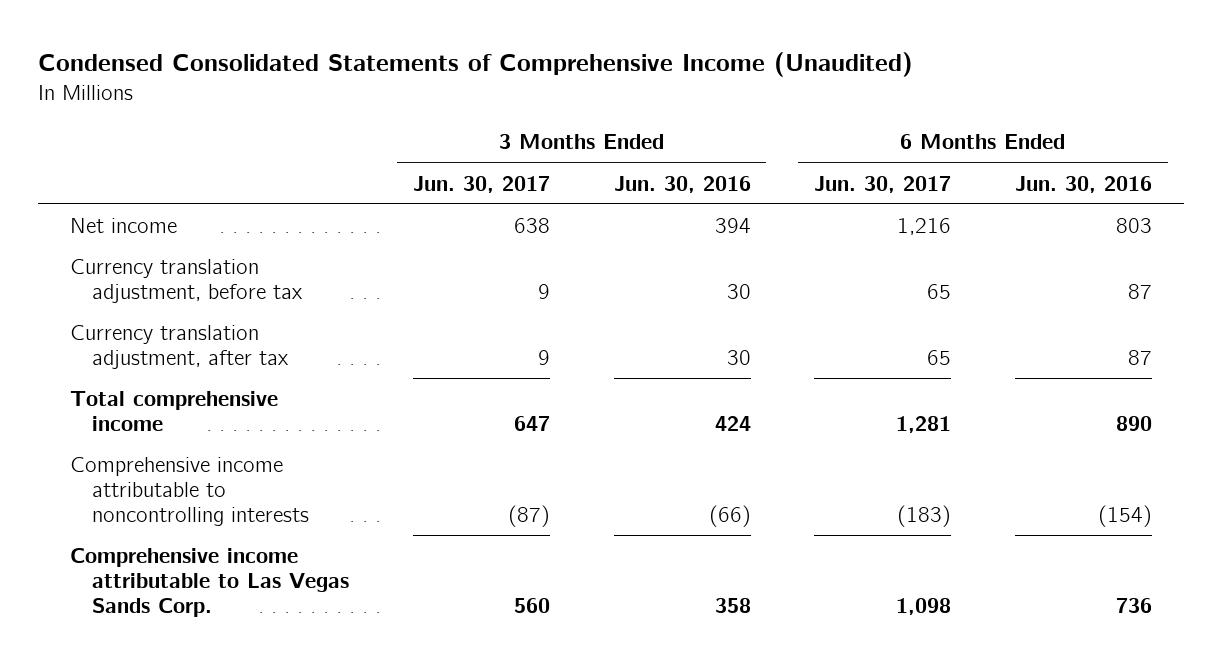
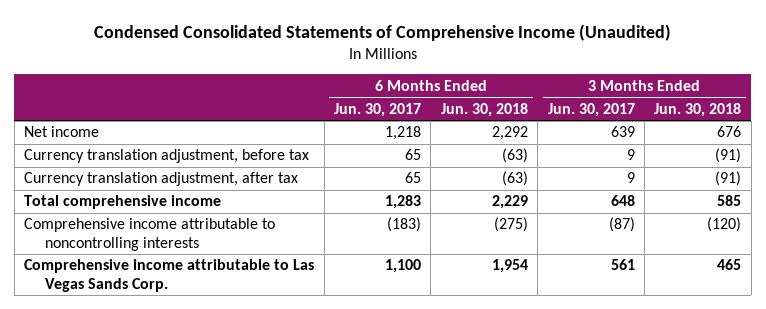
- | 3 Months Ended Jun. 30, 2017 | 3 Months Ended Jun. 30, 2016 | 6 Months Ended Jun. 30, 2017 | 6 Months Ended Jun. 30, 2016
+ | 6 Months Ended Jun. 30, 2017 | 6 Months Ended Jun. 30, 2018 | 3 Months Ended Jun. 30, 2017 | 3 Months Ended Jun. 30, 2018
- Net income | 638 | 394 | 1,216 | 803
+ Net income | 1,218 | 2,292 | 639 | 676
- Total comprehensive income | 647 | 424 | 1,281 | 890
+ Total comprehensive income | 1,283 | 2,229 | 648 | 585
- Comprehensive income attributable to Las Vegas Sands Corp. | 560 | 358 | 1,098 | 736
+ Comprehensive income attributable to Las Vegas Sands Corp. | 1,100 | 1,954 | 561 | 465

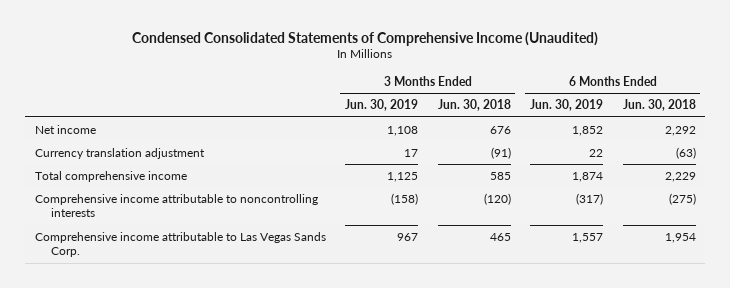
- | 6 Months Ended Jun. 30, 2017 | 6 Months Ended Jun. 30, 2018 | 3 Months Ended Jun. 30, 2017 | 3 Months Ended Jun. 30, 2018
+ | 3 Months Ended Jun. 30, 2019 | 3 Months Ended Jun. 30, 2018 | 6 Months Ended Jun. 30, 2019 | 6 Months Ended Jun. 30, 2018
- Currency translation adjustment, before tax | 65 | (63) | 9 | (91)
- Currency translation adjustment, after tax | 65 | (63) | 9 | (91)
+ Currency translation adjustment | 17 | (91) | 22 | (63)

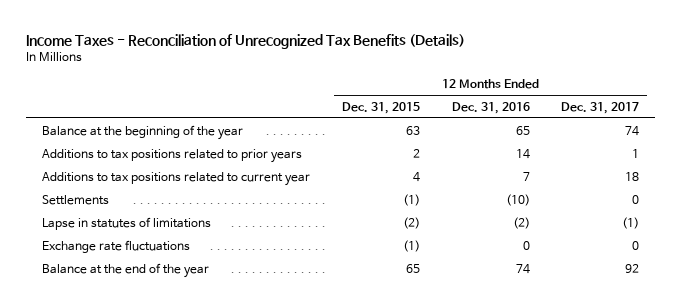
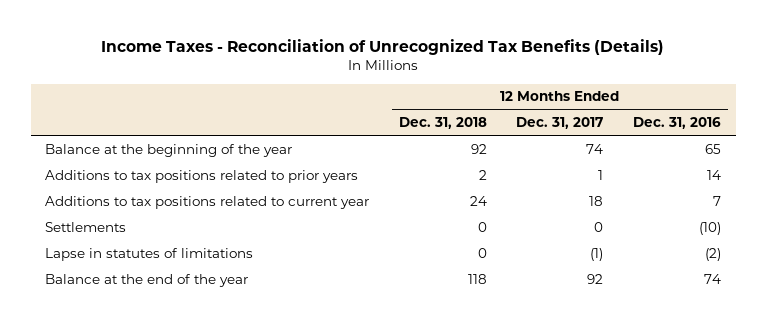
- | 12 Months Ended Dec. 31, 2015 | 12 Months Ended Dec. 31, 2016 | 12 Months Ended Dec. 31, 2017
+ | 12 Months Ended Dec. 31, 2018 | 12 Months Ended Dec. 31, 2017 | 12 Months Ended Dec. 31, 2016
- Exchange rate fluctuations | (1) | 0 | 0

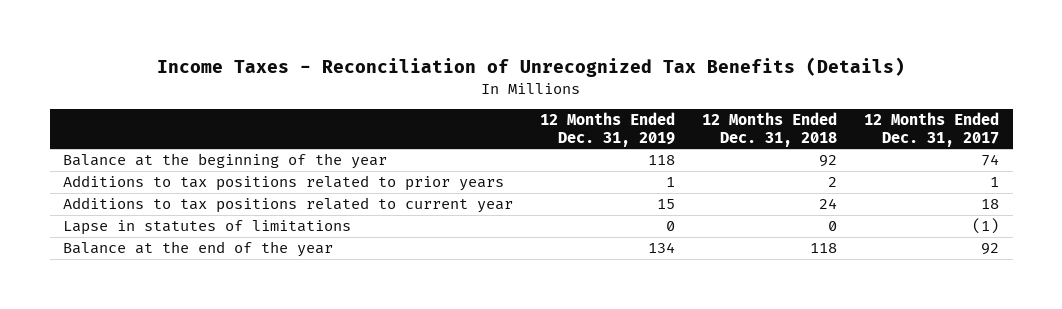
- | 12 Months Ended Dec. 31, 2018 | 12 Months Ended Dec. 31, 2017 | 12 Months Ended Dec. 31, 2016
+ | 12 Months Ended Dec. 31, 2019 | 12 Months Ended Dec. 31, 2018 | 12 Months Ended Dec. 31, 2017
- Settlements | 0 | 0 | (10)

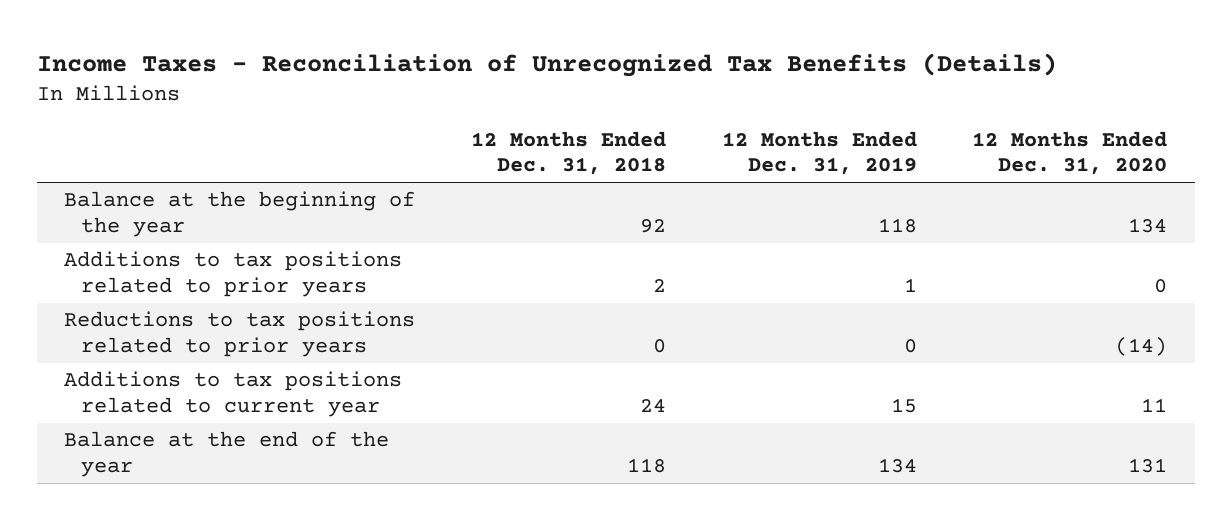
- | 12 Months Ended Dec. 31, 2019 | 12 Months Ended Dec. 31, 2018 | 12 Months Ended Dec. 31, 2017
+ | 12 Months Ended Dec. 31, 2018 | 12 Months Ended Dec. 31, 2019 | 12 Months Ended Dec. 31, 2020
+ Reductions to tax positions related to prior years | 0 | 0 | (14)
- Lapse in statutes of limitations | 0 | 0 | (1)

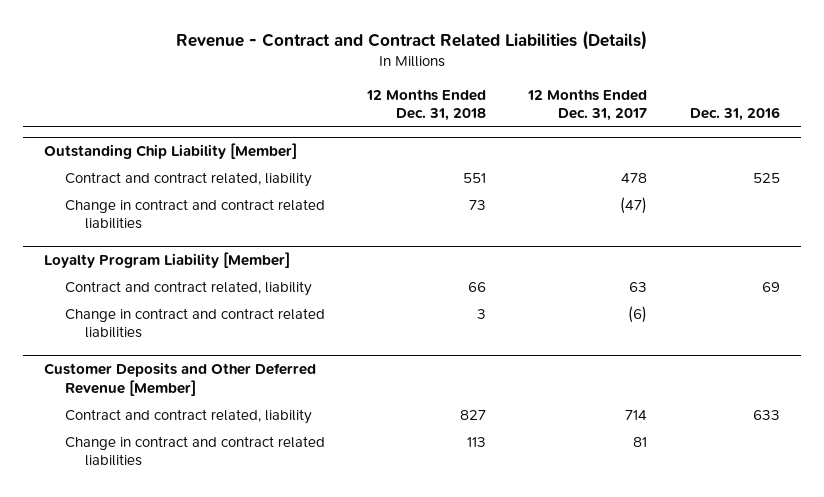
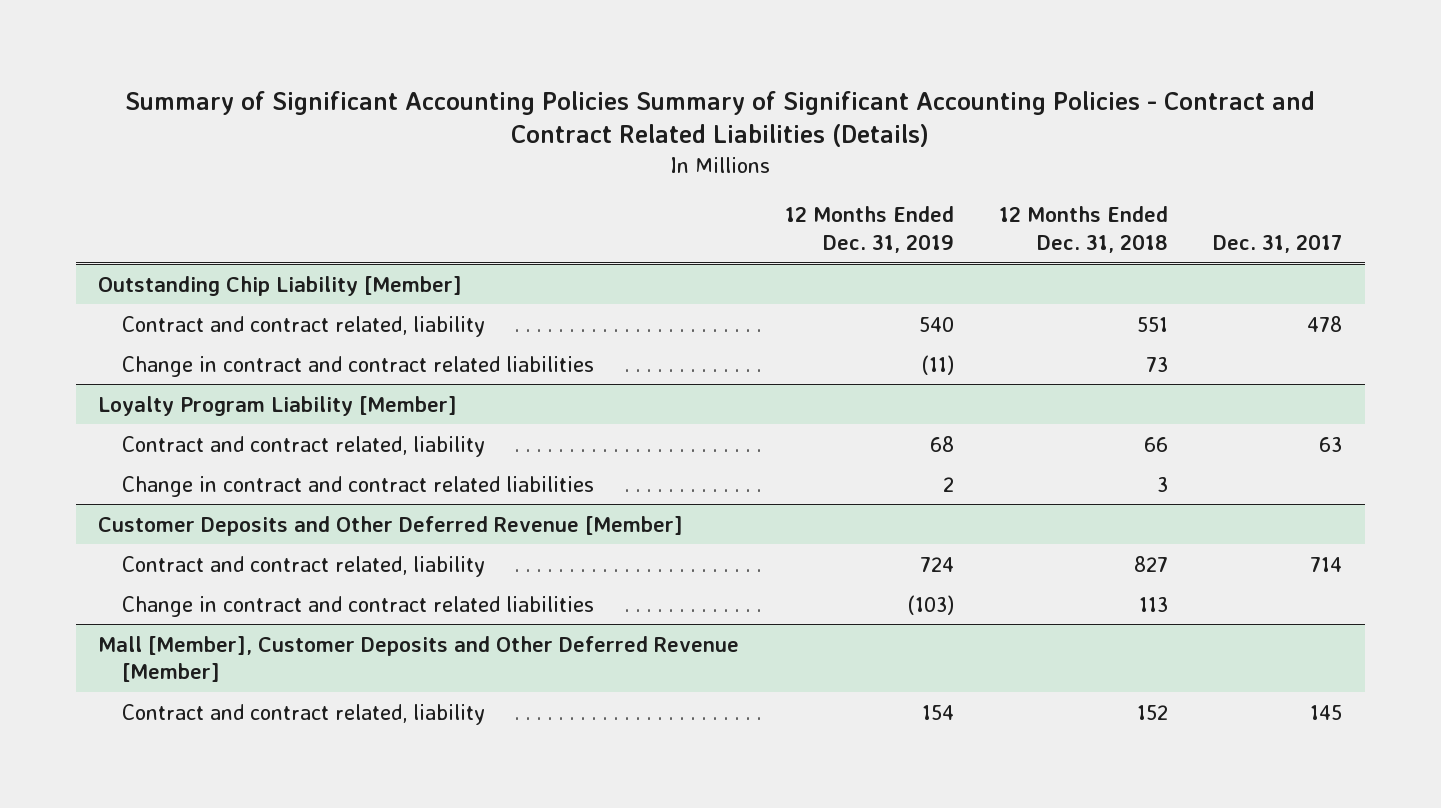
- Revenue - Contract and Contract Related Liabilities (Details)
+ Summary of Significant Accounting Policies Summary of Significant Accounting Policies - Contract and Contract Related Liabilities (Details)
- | 12 Months Ended Dec. 31, 2018 | 12 Months Ended Dec. 31, 2017 | Dec. 31, 2016
+ | 12 Months Ended Dec. 31, 2019 | 12 Months Ended Dec. 31, 2018 | Dec. 31, 2017
+ Mall [Member], Customer Deposits and Other Deferred Revenue [Member]
+ Contract and contract related, liability | 154 | 152 | 145

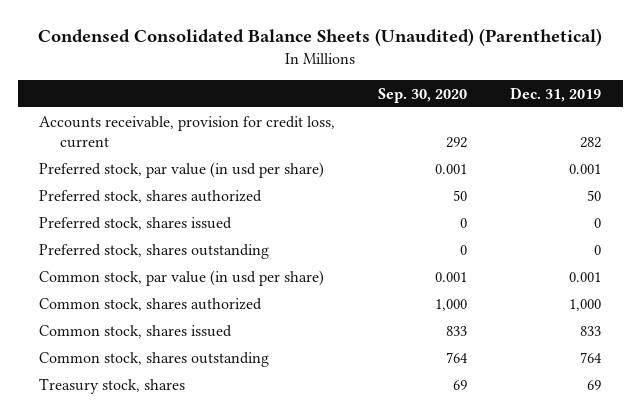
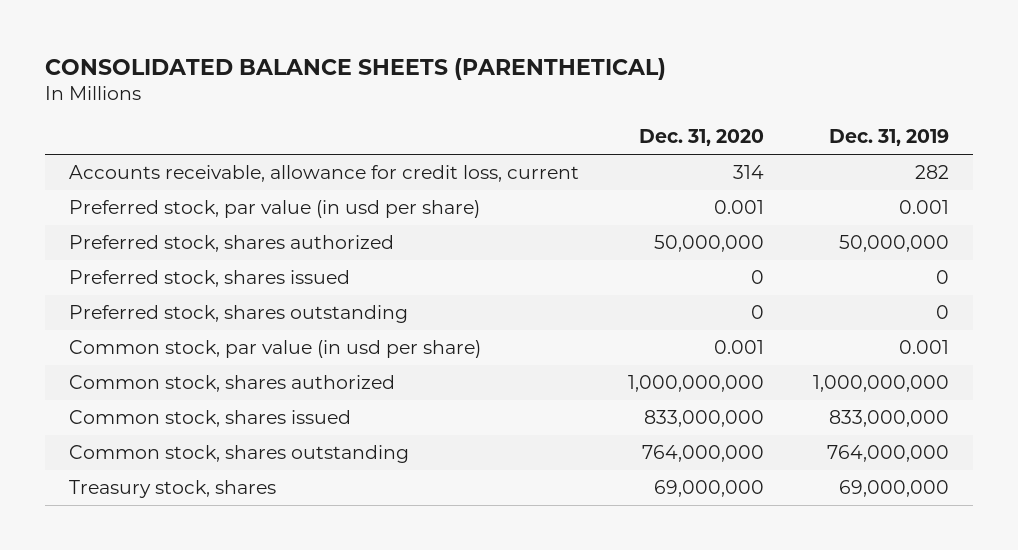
- Condensed Consolidated Balance Sheets (Unaudited) (Parenthetical)
+ CONSOLIDATED BALANCE SHEETS (PARENTHETICAL)
- | Sep. 30, 2020 | Dec. 31, 2019
+ | Dec. 31, 2020 | Dec. 31, 2019
- Accounts receivable, provision for credit loss, current | 292 | 282
+ Accounts receivable, allowance for credit loss, current | 314 | 282
- Preferred stock, shares authorized | 50 | 50
+ Preferred stock, shares authorized | 50,000,000 | 50,000,000
- Common stock, shares authorized | 1,000 | 1,000
- Common stock, shares issued | 833 | 833
- Common stock, shares outstanding | 764 | 764
- Treasury stock, shares | 69 | 69
+ Common stock, shares authorized | 1,000,000,000 | 1,000,000,000
+ Common stock, shares issued | 833,000,000 | 833,000,000
+ Common stock, shares outstanding | 764,000,000 | 764,000,000
+ Treasury stock, shares | 69,000,000 | 69,000,000

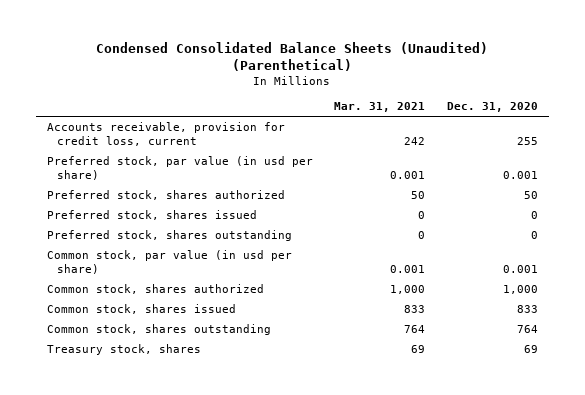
- CONSOLIDATED BALANCE SHEETS (PARENTHETICAL)
+ Condensed Consolidated Balance Sheets (Unaudited) (Parenthetical)
- | Dec. 31, 2020 | Dec. 31, 2019
+ | Mar. 31, 2021 | Dec. 31, 2020
- Accounts receivable, allowance for credit loss, current | 314 | 282
+ Accounts receivable, provision for credit loss, current | 242 | 255
- Preferred stock, shares authorized | 50,000,000 | 50,000,000
+ Preferred stock, shares authorized | 50 | 50
- Common stock, shares authorized | 1,000,000,000 | 1,000,000,000
- Common stock, shares issued | 833,000,000 | 833,000,000
- Common stock, shares outstanding | 764,000,000 | 764,000,000
- Treasury stock, shares | 69,000,000 | 69,000,000
+ Common stock, shares authorized | 1,000 | 1,000
+ Common stock, shares issued | 833 | 833
+ Common stock, shares outstanding | 764 | 764
+ Treasury stock, shares | 69 | 69

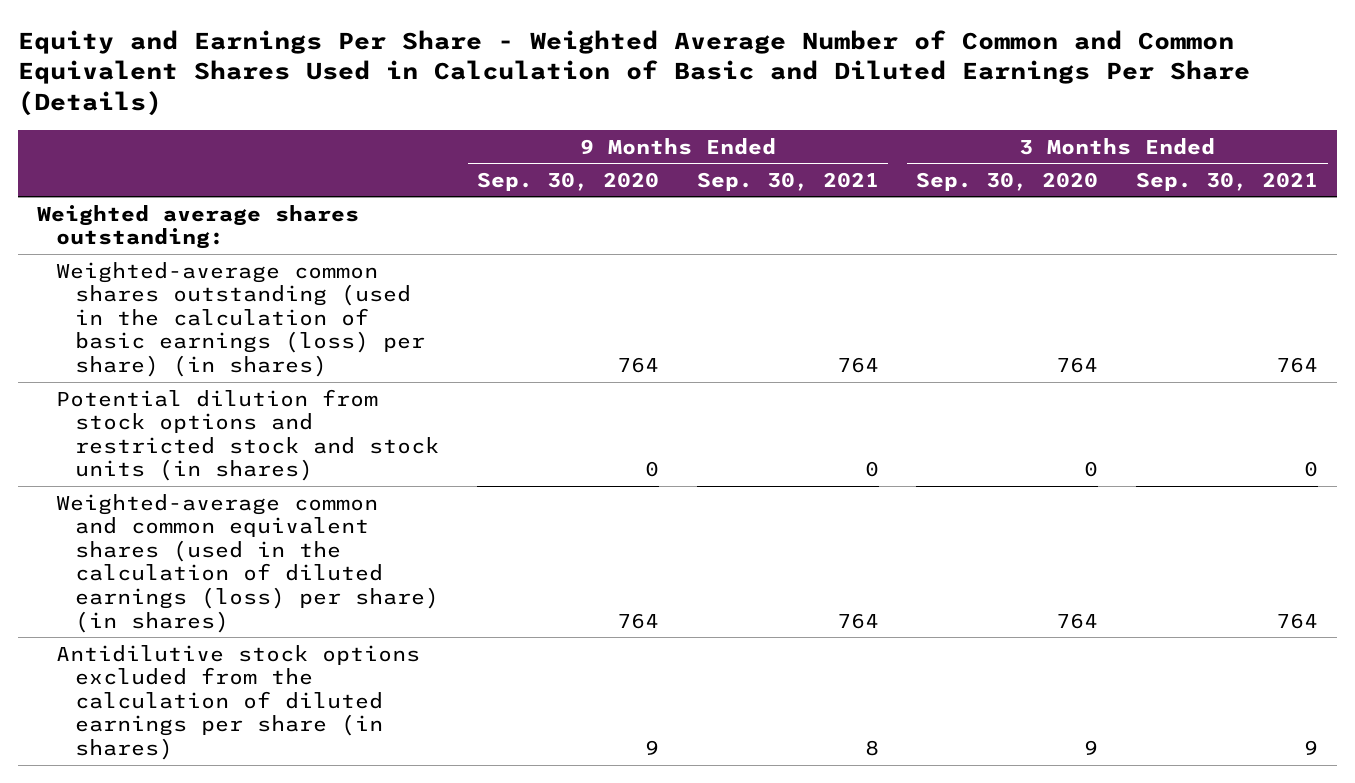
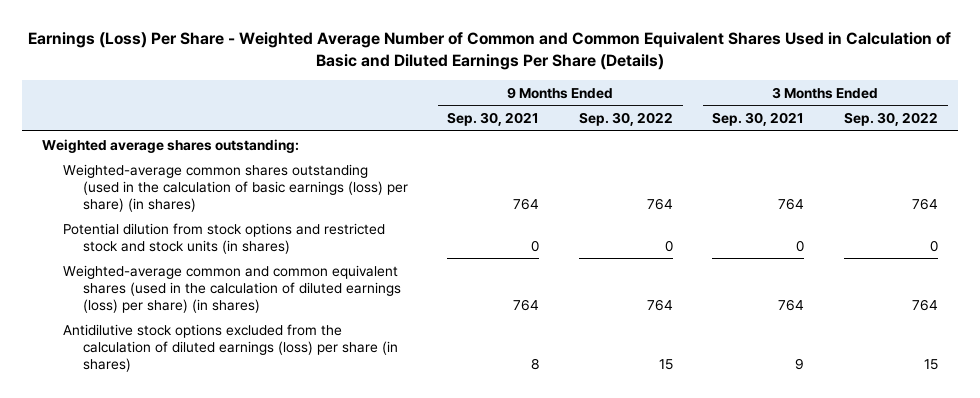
- Equity and Earnings Per Share - Weighted Average Number of Common and Common Equivalent Shares Used in Calculation of Basic and Diluted Earnings Per Share (Details)
+ Earnings (Loss) Per Share - Weighted Average Number of Common and Common Equivalent Shares Used in Calculation of Basic and Diluted Earnings Per Share (Details)
- | 9 Months Ended Sep. 30, 2020 | 9 Months Ended Sep. 30, 2021 | 3 Months Ended Sep. 30, 2020 | 3 Months Ended Sep. 30, 2021
+ | 9 Months Ended Sep. 30, 2021 | 9 Months Ended Sep. 30, 2022 | 3 Months Ended Sep. 30, 2021 | 3 Months Ended Sep. 30, 2022
- Antidilutive stock options excluded from the calculation of diluted earnings per share (in shares) | 9 | 8 | 9 | 9
+ Antidilutive stock options excluded from the calculation of diluted earnings (loss) per share (in shares) | 8 | 15 | 9 | 15

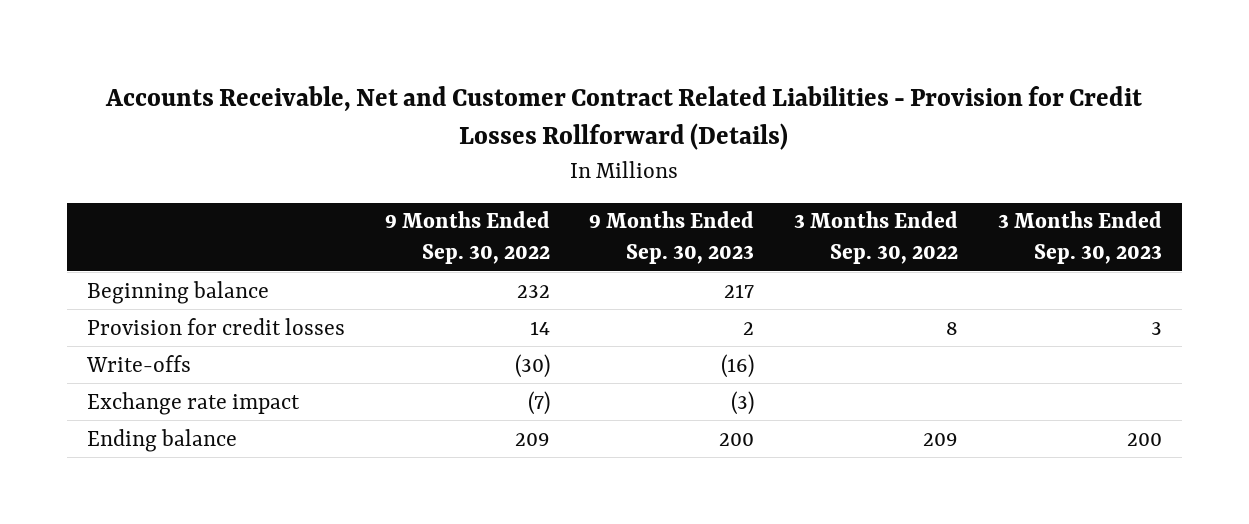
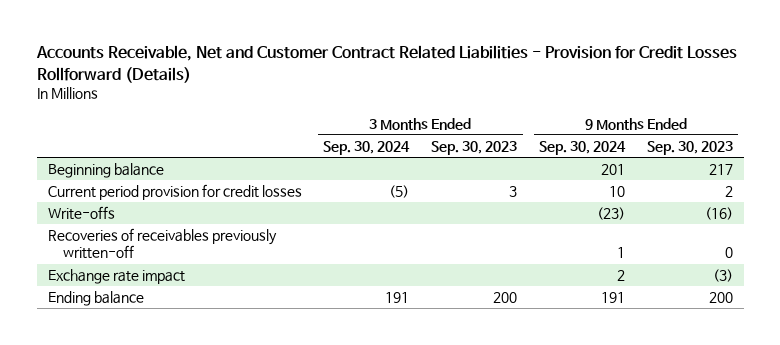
- | 9 Months Ended Sep. 30, 2022 | 9 Months Ended Sep. 30, 2023 | 3 Months Ended Sep. 30, 2022 | 3 Months Ended Sep. 30, 2023
+ | 3 Months Ended Sep. 30, 2024 | 3 Months Ended Sep. 30, 2023 | 9 Months Ended Sep. 30, 2024 | 9 Months Ended Sep. 30, 2023
- Provision for credit losses | 14 | 2 | 8 | 3
+ Current period provision for credit losses | (5) | 3 | 10 | 2
+ Recoveries of receivables previously written-off | | | 1 | 0

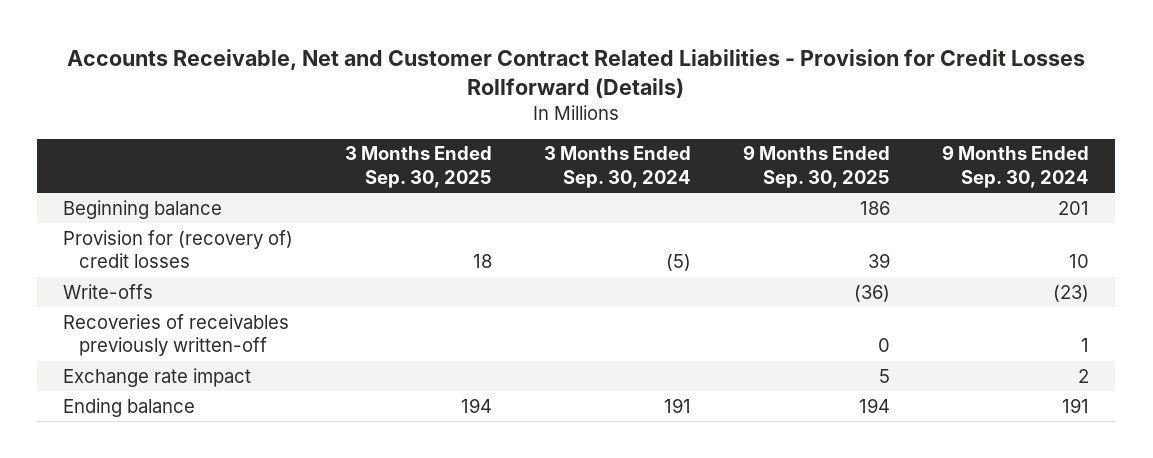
- | 3 Months Ended Sep. 30, 2024 | 3 Months Ended Sep. 30, 2023 | 9 Months Ended Sep. 30, 2024 | 9 Months Ended Sep. 30, 2023
+ | 3 Months Ended Sep. 30, 2025 | 3 Months Ended Sep. 30, 2024 | 9 Months Ended Sep. 30, 2025 | 9 Months Ended Sep. 30, 2024
- Current period provision for credit losses | (5) | 3 | 10 | 2
+ Provision for (recovery of) credit losses | 18 | (5) | 39 | 10

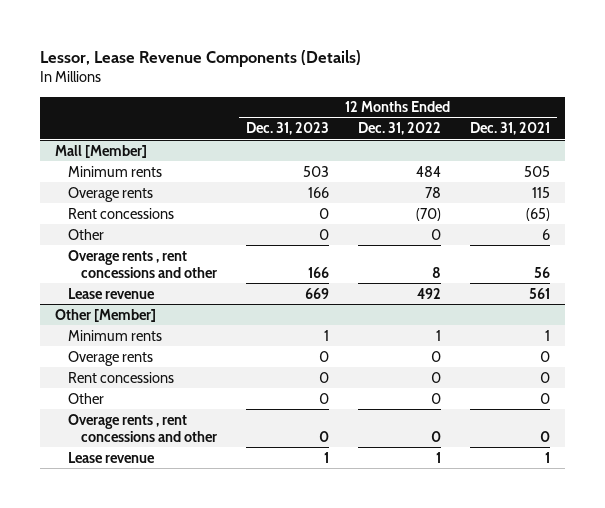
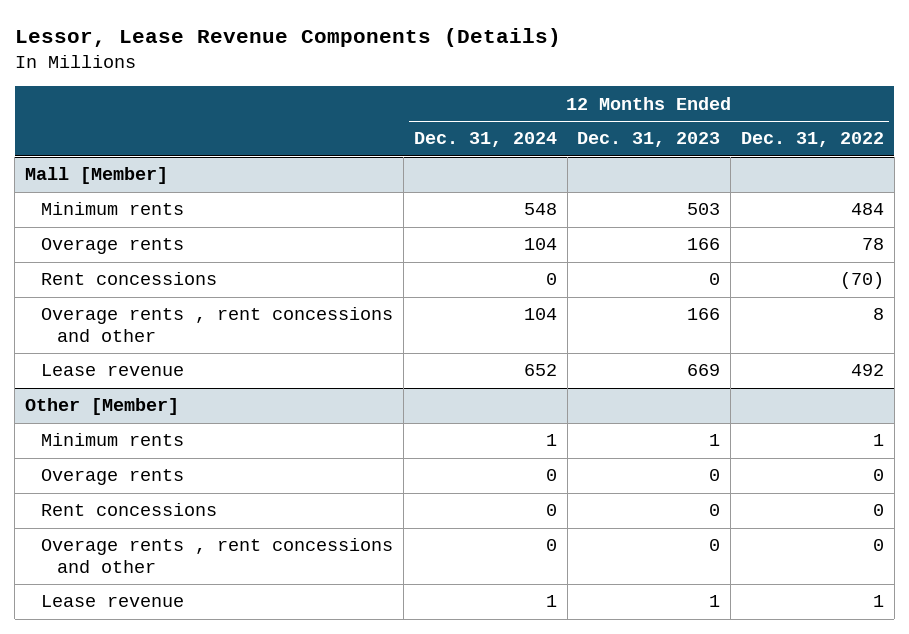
- | 12 Months Ended Dec. 31, 2023 | 12 Months Ended Dec. 31, 2022 | 12 Months Ended Dec. 31, 2021
+ | 12 Months Ended Dec. 31, 2024 | 12 Months Ended Dec. 31, 2023 | 12 Months Ended Dec. 31, 2022
@ Mall [Member]
- Other | 0 | 0 | 6
@ Other [Member]
- Other | 0 | 0 | 0

